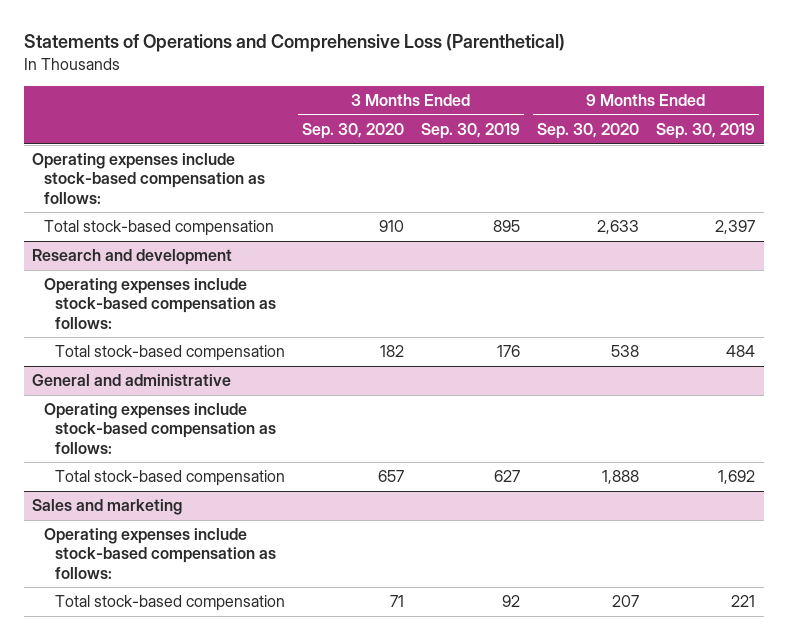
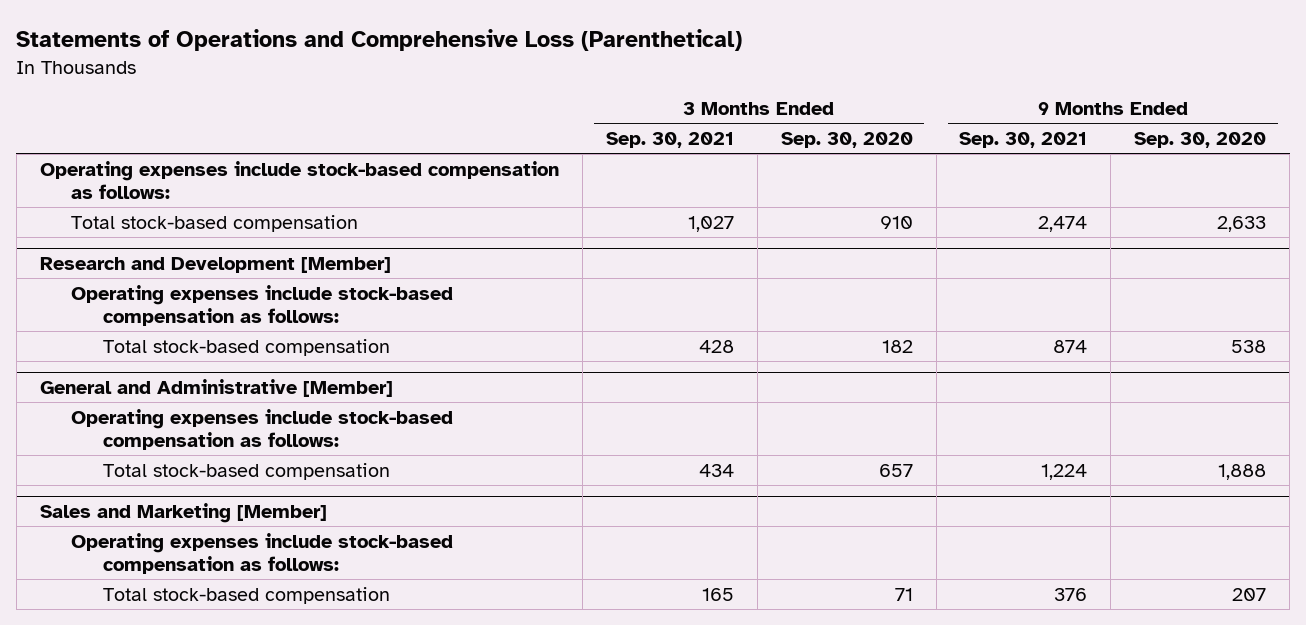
- | 3 Months Ended Sep. 30, 2020 | 3 Months Ended Sep. 30, 2019 | 9 Months Ended Sep. 30, 2020 | 9 Months Ended Sep. 30, 2019
+ | 3 Months Ended Sep. 30, 2021 | 3 Months Ended Sep. 30, 2020 | 9 Months Ended Sep. 30, 2021 | 9 Months Ended Sep. 30, 2020
- Research and development
+ Research and Development [Member]
- General and administrative
+ General and Administrative [Member]
- Sales and marketing
+ Sales and Marketing [Member]

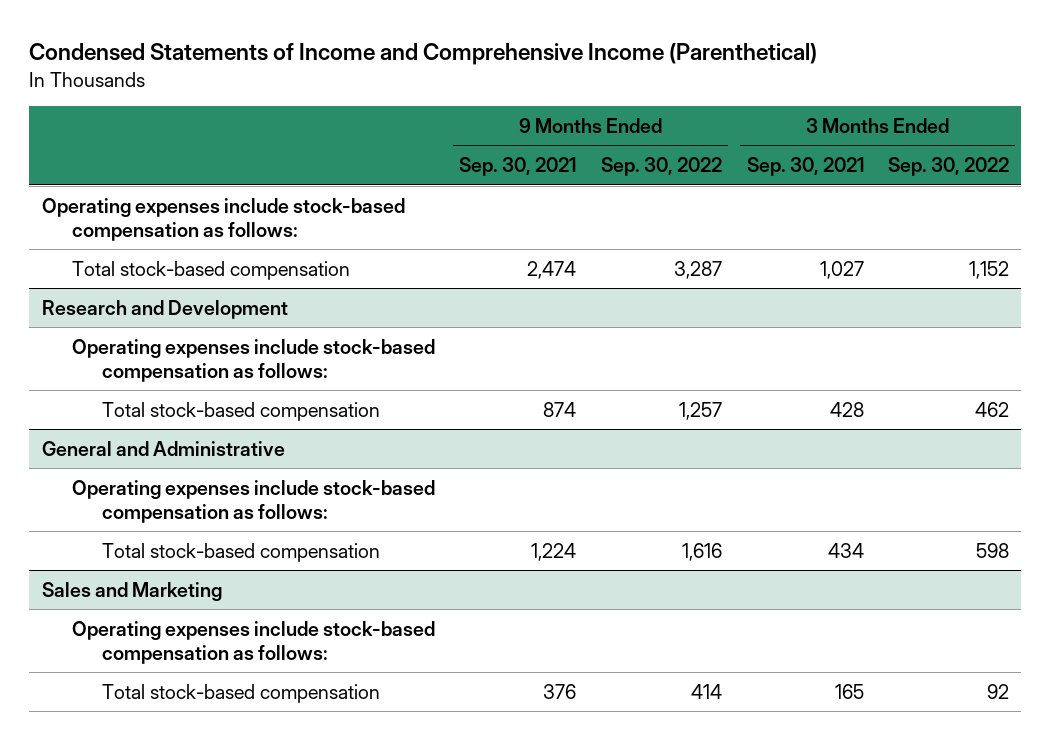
- Statements of Operations and Comprehensive Loss (Parenthetical)
+ Condensed Statements of Income and Comprehensive Income (Parenthetical)
- | 3 Months Ended Sep. 30, 2021 | 3 Months Ended Sep. 30, 2020 | 9 Months Ended Sep. 30, 2021 | 9 Months Ended Sep. 30, 2020
+ | 9 Months Ended Sep. 30, 2021 | 9 Months Ended Sep. 30, 2022 | 3 Months Ended Sep. 30, 2021 | 3 Months Ended Sep. 30, 2022
- Research and Development [Member]
+ Research and Development
- General and Administrative [Member]
+ General and Administrative
- Sales and Marketing [Member]
+ Sales and Marketing

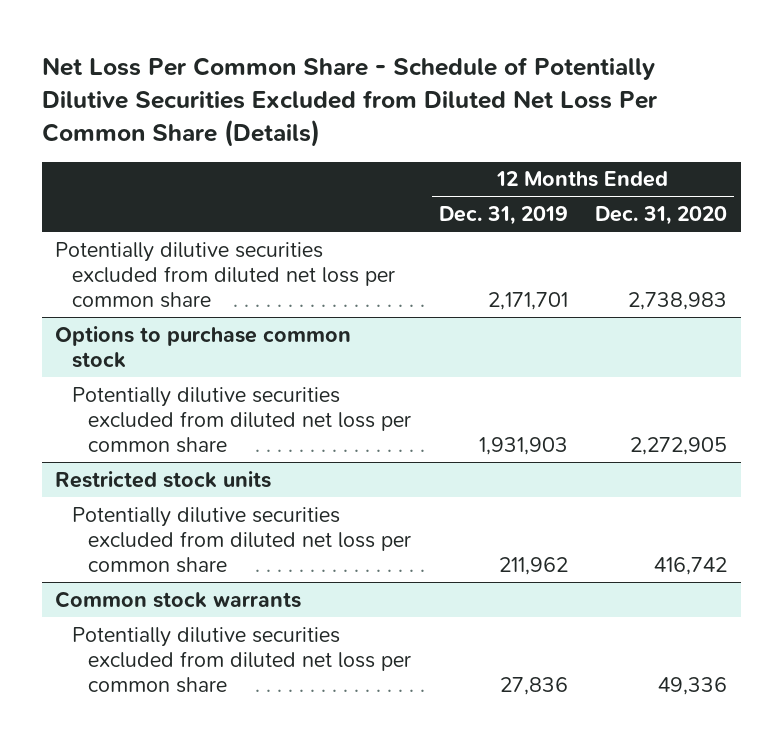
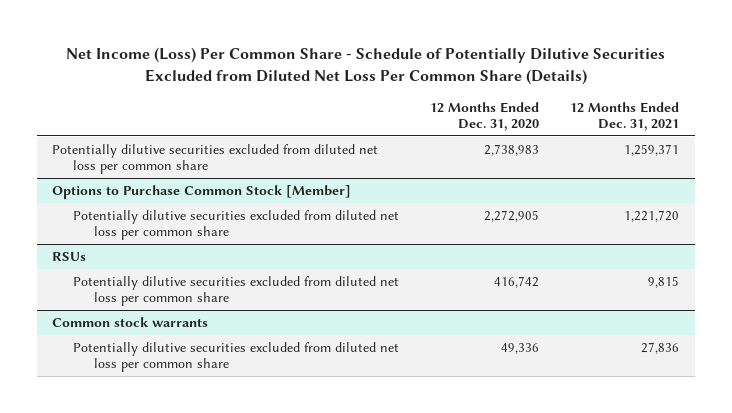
- Net Loss Per Common Share - Schedule of Potentially Dilutive Securities Excluded from Diluted Net Loss Per Common Share (Details)
+ Net Income (Loss) Per Common Share - Schedule of Potentially Dilutive Securities Excluded from Diluted Net Loss Per Common Share (Details)
- | 12 Months Ended Dec. 31, 2019 | 12 Months Ended Dec. 31, 2020
+ | 12 Months Ended Dec. 31, 2020 | 12 Months Ended Dec. 31, 2021
- Options to purchase common stock
+ Options to Purchase Common Stock [Member]
- Restricted stock units
+ RSUs

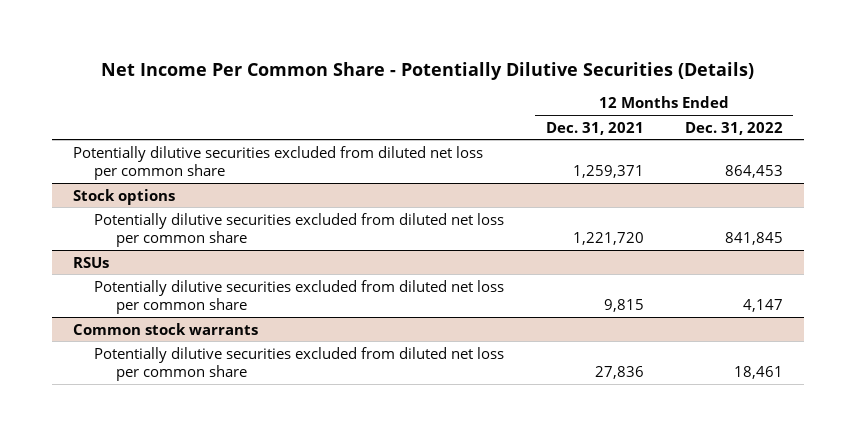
- Net Income (Loss) Per Common Share - Schedule of Potentially Dilutive Securities Excluded from Diluted Net Loss Per Common Share (Details)
+ Net Income Per Common Share - Potentially Dilutive Securities (Details)
- | 12 Months Ended Dec. 31, 2020 | 12 Months Ended Dec. 31, 2021
+ | 12 Months Ended Dec. 31, 2021 | 12 Months Ended Dec. 31, 2022
- Options to Purchase Common Stock [Member]
+ Stock options

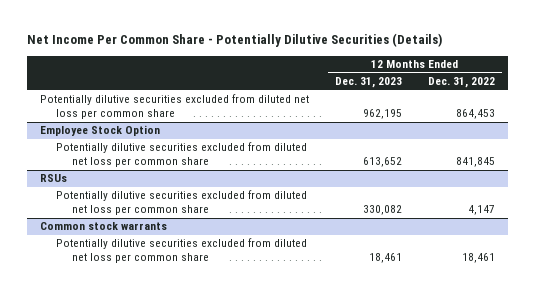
- | 12 Months Ended Dec. 31, 2021 | 12 Months Ended Dec. 31, 2022
+ | 12 Months Ended Dec. 31, 2023 | 12 Months Ended Dec. 31, 2022
- Stock options
+ Employee Stock Option

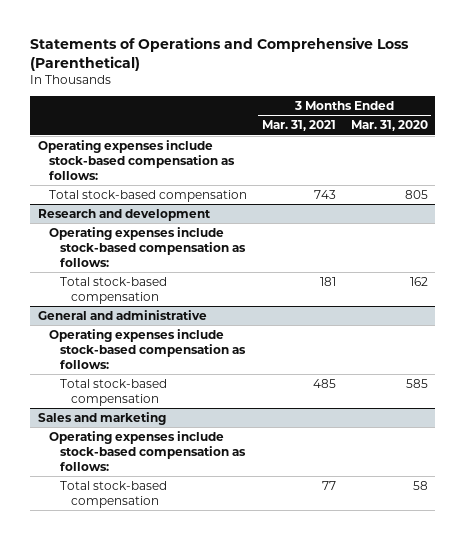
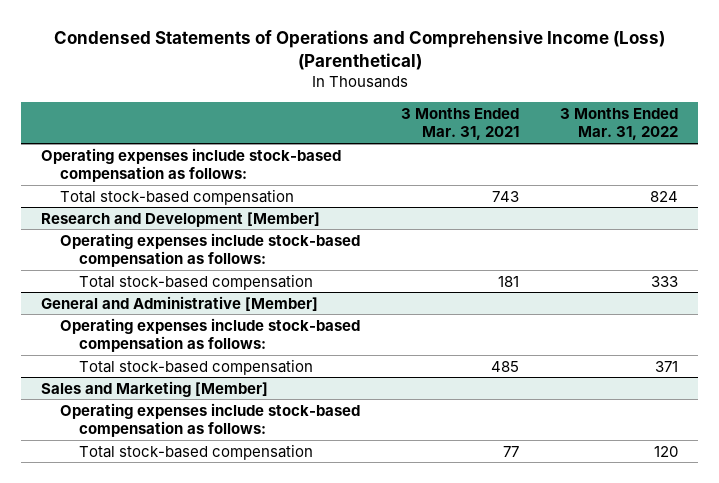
- Statements of Operations and Comprehensive Loss (Parenthetical)
+ Condensed Statements of Operations and Comprehensive Income (Loss) (Parenthetical)
- | 3 Months Ended Mar. 31, 2021 | 3 Months Ended Mar. 31, 2020
+ | 3 Months Ended Mar. 31, 2021 | 3 Months Ended Mar. 31, 2022
- Research and development
+ Research and Development [Member]
- General and administrative
+ General and Administrative [Member]
- Sales and marketing
+ Sales and Marketing [Member]

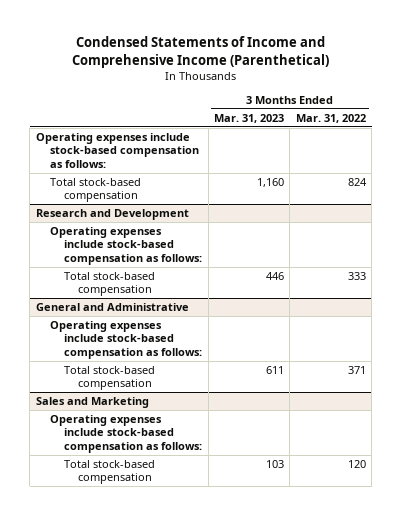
- Condensed Statements of Operations and Comprehensive Income (Loss) (Parenthetical)
+ Condensed Statements of Income and Comprehensive Income (Parenthetical)
- | 3 Months Ended Mar. 31, 2021 | 3 Months Ended Mar. 31, 2022
+ | 3 Months Ended Mar. 31, 2023 | 3 Months Ended Mar. 31, 2022
- Research and Development [Member]
+ Research and Development
- General and Administrative [Member]
+ General and Administrative
- Sales and Marketing [Member]
+ Sales and Marketing

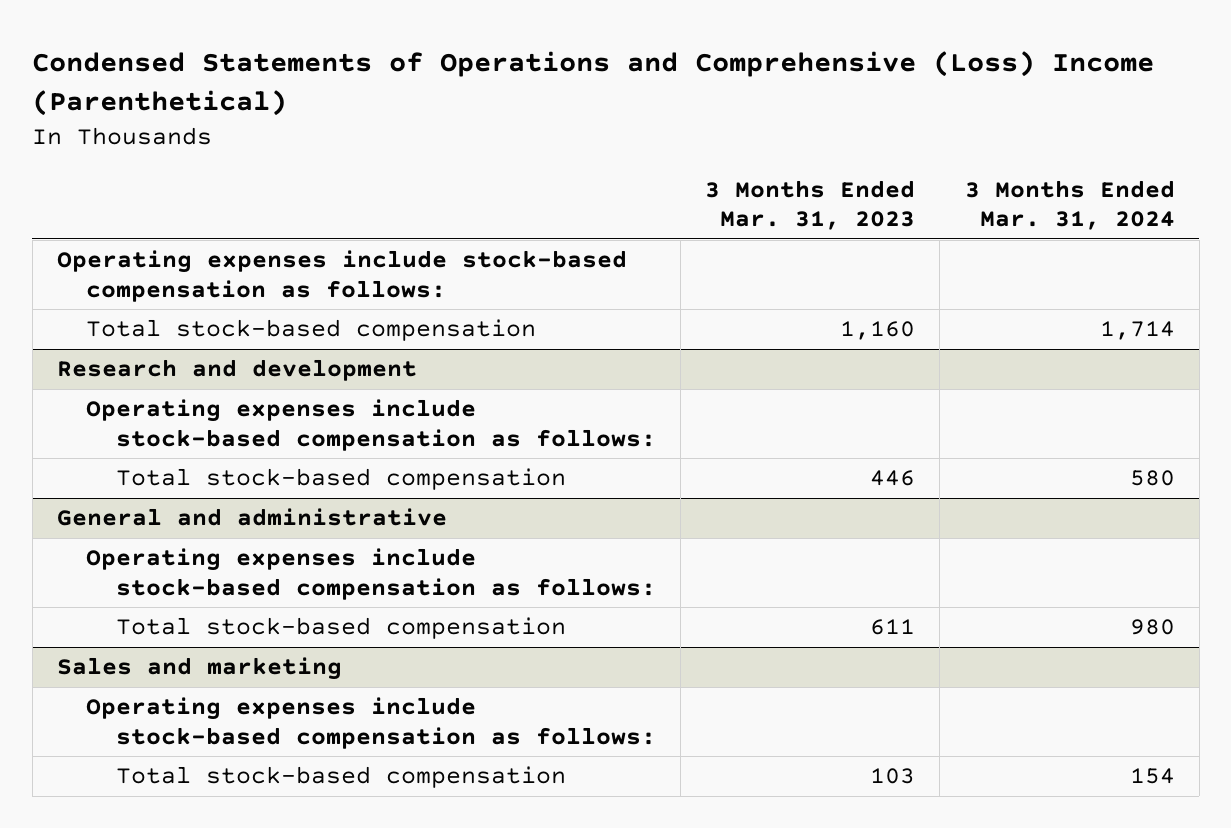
- Condensed Statements of Income and Comprehensive Income (Parenthetical)
+ Condensed Statements of Operations and Comprehensive (Loss) Income (Parenthetical)
- | 3 Months Ended Mar. 31, 2023 | 3 Months Ended Mar. 31, 2022
+ | 3 Months Ended Mar. 31, 2023 | 3 Months Ended Mar. 31, 2024
- Research and Development
+ Research and development
- General and Administrative
+ General and administrative
- Sales and Marketing
+ Sales and marketing

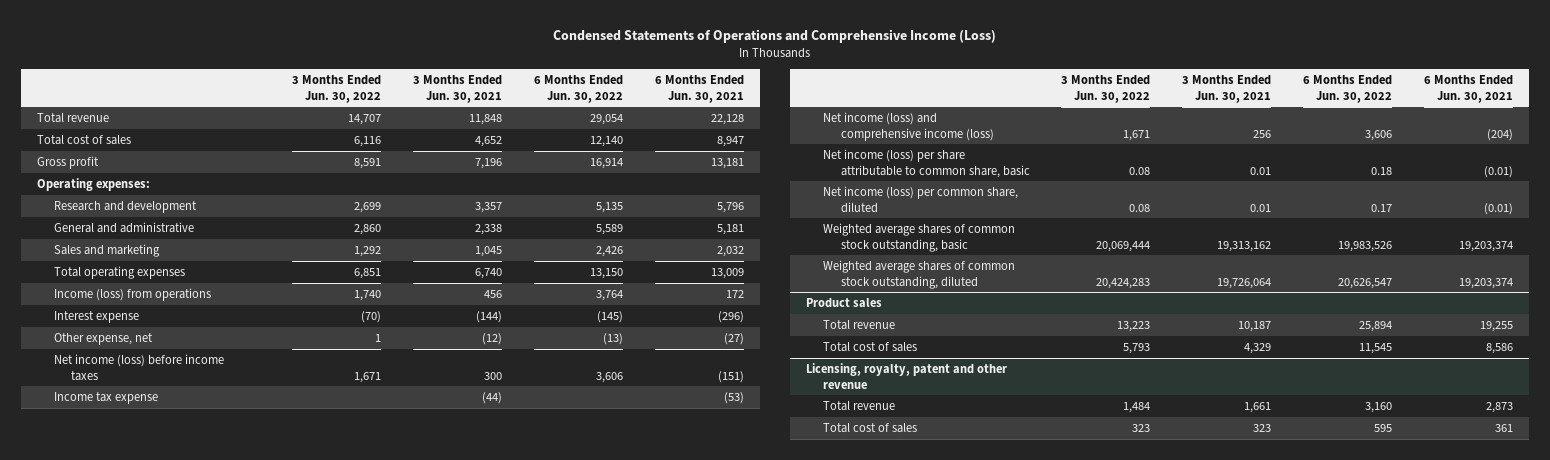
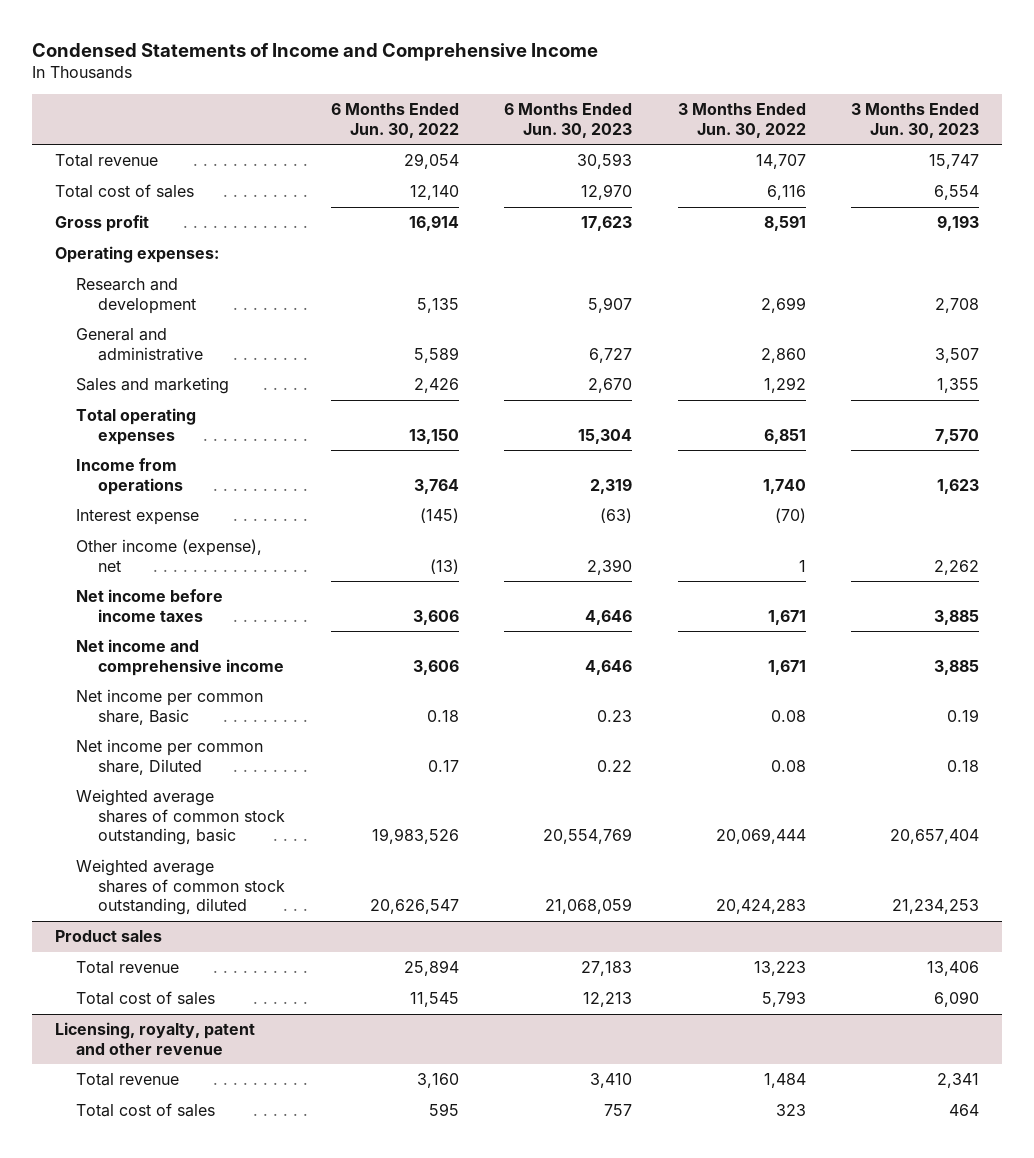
- Condensed Statements of Operations and Comprehensive Income (Loss)
+ Condensed Statements of Income and Comprehensive Income
- | 3 Months Ended Jun. 30, 2022 | 3 Months Ended Jun. 30, 2021 | 6 Months Ended Jun. 30, 2022 | 6 Months Ended Jun. 30, 2021
+ | 6 Months Ended Jun. 30, 2022 | 6 Months Ended Jun. 30, 2023 | 3 Months Ended Jun. 30, 2022 | 3 Months Ended Jun. 30, 2023
- Income (loss) from operations | 1,740 | 456 | 3,764 | 172
+ Income from operations | 3,764 | 2,319 | 1,740 | 1,623
- Other expense, net | 1 | (12) | (13) | (27)
- Net income (loss) before income taxes | 1,671 | 300 | 3,606 | (151)
- Income tax expense | | (44) | | (53)
- Net income (loss) and comprehensive income (loss) | 1,671 | 256 | 3,606 | (204)
- Net income (loss) per share attributable to common share, basic | 0.08 | 0.01 | 0.18 | (0.01)
- Net income (loss) per common share, diluted | 0.08 | 0.01 | 0.17 | (0.01)
+ Other income (expense), net | (13) | 2,390 | 1 | 2,262
+ Net income before income taxes | 3,606 | 4,646 | 1,671 | 3,885
+ Net income and comprehensive income | 3,606 | 4,646 | 1,671 | 3,885
+ Net income per common share, Basic | 0.18 | 0.23 | 0.08 | 0.19
+ Net income per common share, Diluted | 0.17 | 0.22 | 0.08 | 0.18

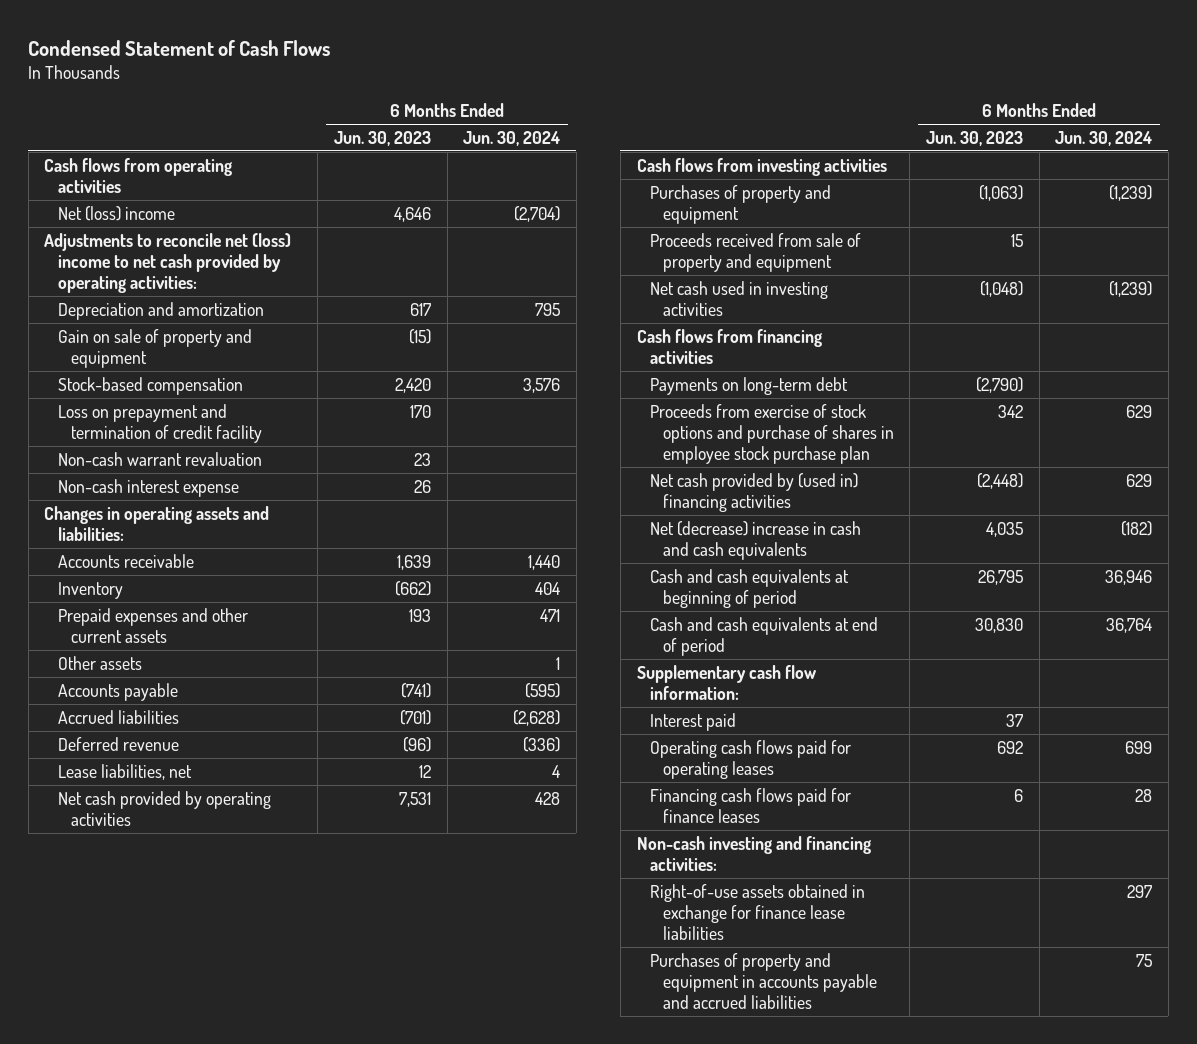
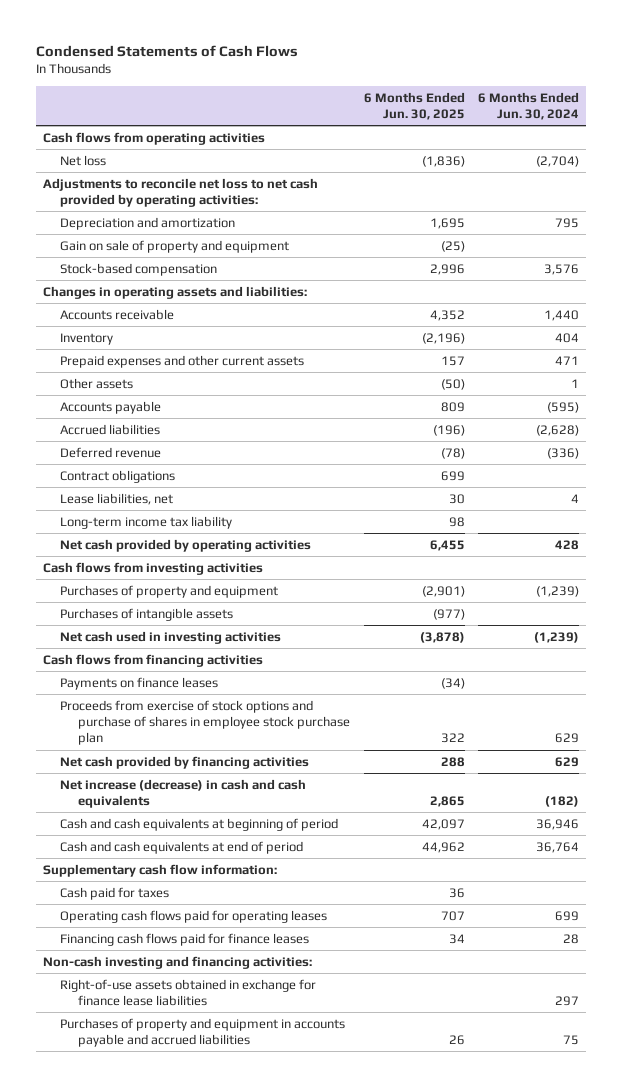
- Condensed Statement of Cash Flows
+ Condensed Statements of Cash Flows
- | 6 Months Ended Jun. 30, 2023 | 6 Months Ended Jun. 30, 2024
+ | 6 Months Ended Jun. 30, 2025 | 6 Months Ended Jun. 30, 2024
- Net (loss) income | 4,646 | (2,704)
- Adjustments to reconcile net (loss) income to net cash provided by operating activities:
+ Net loss | (1,836) | (2,704)
+ Adjustments to reconcile net loss to net cash provided by operating activities:
- Loss on prepayment and termination of credit facility | 170 |
- Non-cash warrant revaluation | 23 |
- Non-cash interest expense | 26 |
+ Contract obligations | 699 |
+ Long-term income tax liability | 98 |
- Proceeds received from sale of property and equipment | 15 |
+ Purchases of intangible assets | (977) |
- Payments on long-term debt | (2,790) |
+ Payments on finance leases | (34) |
- Net cash provided by (used in) financing activities | (2,448) | 629
- Net (decrease) increase in cash and cash equivalents | 4,035 | (182)
+ Net cash provided by financing activities | 288 | 629
+ Net increase (decrease) in cash and cash equivalents | 2,865 | (182)
- Interest paid | 37 |
+ Cash paid for taxes | 36 |

